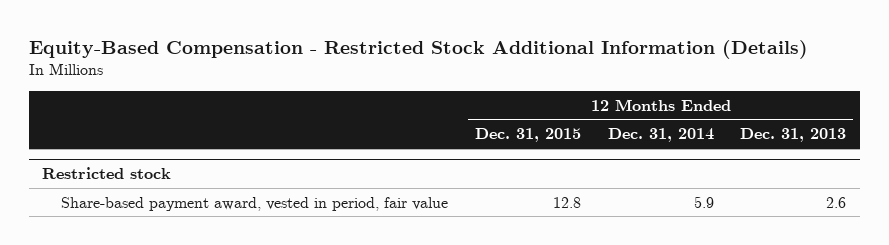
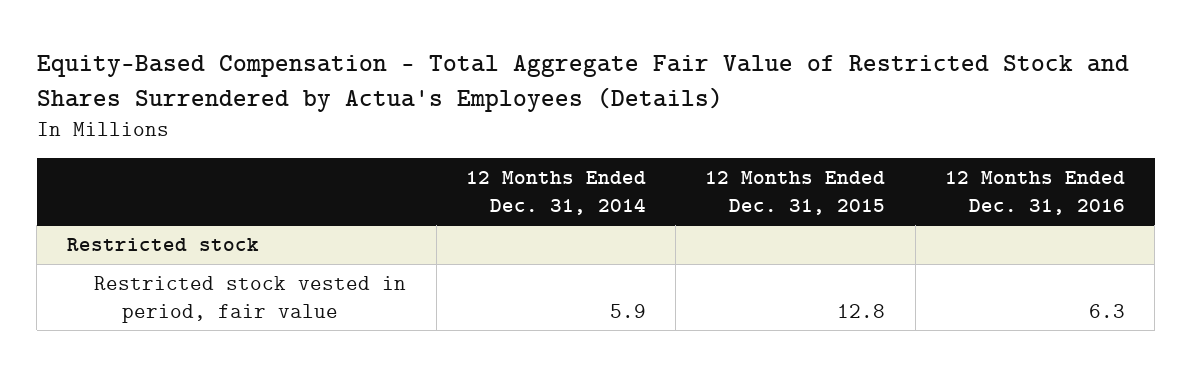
- Equity-Based Compensation - Restricted Stock Additional Information (Details)
+ Equity-Based Compensation - Total Aggregate Fair Value of Restricted Stock and Shares Surrendered by Actua's Employees (Details)
- | 12 Months Ended Dec. 31, 2015 | 12 Months Ended Dec. 31, 2014 | 12 Months Ended Dec. 31, 2013
+ | 12 Months Ended Dec. 31, 2014 | 12 Months Ended Dec. 31, 2015 | 12 Months Ended Dec. 31, 2016
@ Restricted stock
- Share-based payment award, vested in period, fair value | 12.8 | 5.9 | 2.6
+ Restricted stock vested in period, fair value | 5.9 | 12.8 | 6.3

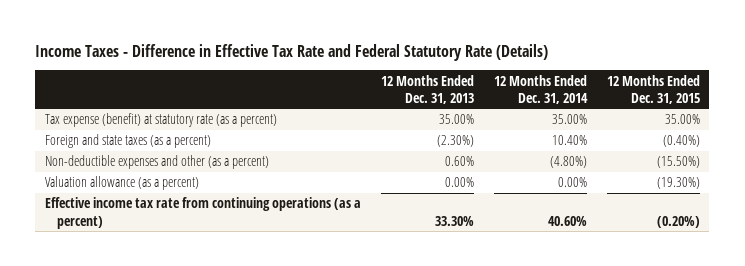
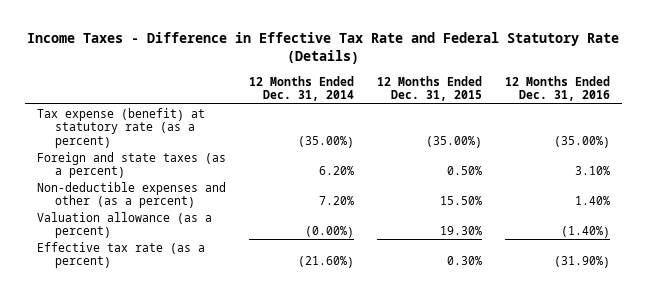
- | 12 Months Ended Dec. 31, 2013 | 12 Months Ended Dec. 31, 2014 | 12 Months Ended Dec. 31, 2015
+ | 12 Months Ended Dec. 31, 2014 | 12 Months Ended Dec. 31, 2015 | 12 Months Ended Dec. 31, 2016
- Tax expense (benefit) at statutory rate (as a percent) | 35.00% | 35.00% | 35.00%
- Foreign and state taxes (as a percent) | (2.30%) | 10.40% | (0.40%)
- Non-deductible expenses and other (as a percent) | 0.60% | (4.80%) | (15.50%)
- Valuation allowance (as a percent) | 0.00% | 0.00% | (19.30%)
- Effective income tax rate from continuing operations (as a percent) | 33.30% | 40.60% | (0.20%)
+ Tax expense (benefit) at statutory rate (as a percent) | (35.00%) | (35.00%) | (35.00%)
+ Foreign and state taxes (as a percent) | 6.20% | 0.50% | 3.10%
+ Non-deductible expenses and other (as a percent) | 7.20% | 15.50% | 1.40%
+ Valuation allowance (as a percent) | (0.00%) | 19.30% | (1.40%)
+ Effective tax rate (as a percent) | (21.60%) | 0.30% | (31.90%)

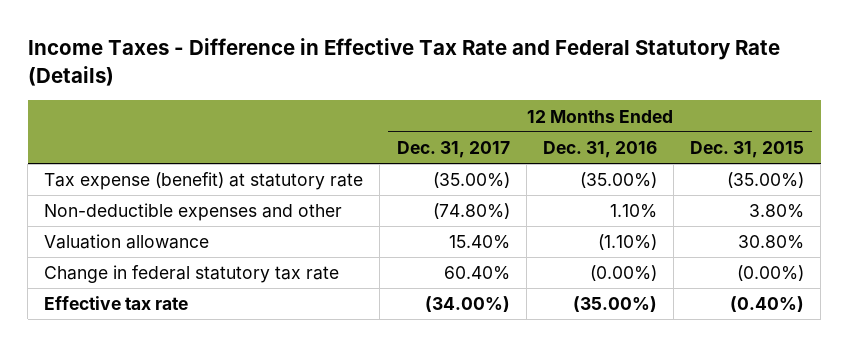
- | 12 Months Ended Dec. 31, 2014 | 12 Months Ended Dec. 31, 2015 | 12 Months Ended Dec. 31, 2016
+ | 12 Months Ended Dec. 31, 2017 | 12 Months Ended Dec. 31, 2016 | 12 Months Ended Dec. 31, 2015
- Tax expense (benefit) at statutory rate (as a percent) | (35.00%) | (35.00%) | (35.00%)
- Foreign and state taxes (as a percent) | 6.20% | 0.50% | 3.10%
- Non-deductible expenses and other (as a percent) | 7.20% | 15.50% | 1.40%
- Valuation allowance (as a percent) | (0.00%) | 19.30% | (1.40%)
- Effective tax rate (as a percent) | (21.60%) | 0.30% | (31.90%)
+ Tax expense (benefit) at statutory rate | (35.00%) | (35.00%) | (35.00%)
+ Non-deductible expenses and other | (74.80%) | 1.10% | 3.80%
+ Valuation allowance | 15.40% | (1.10%) | 30.80%
+ Change in federal statutory tax rate | 60.40% | (0.00%) | (0.00%)
+ Effective tax rate | (34.00%) | (35.00%) | (0.40%)

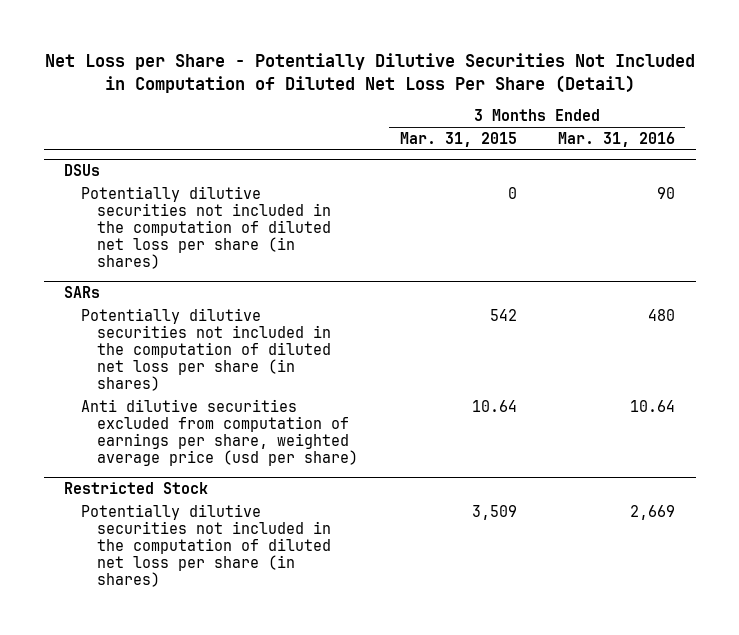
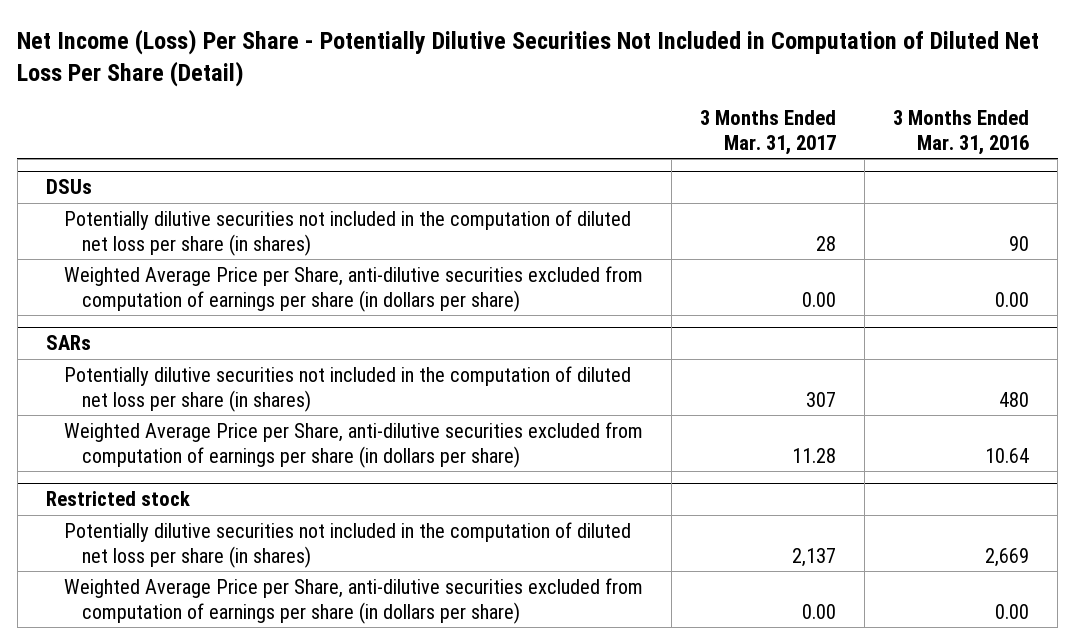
- Net Loss per Share - Potentially Dilutive Securities Not Included in Computation of Diluted Net Loss Per Share (Detail)
+ Net Income (Loss) Per Share - Potentially Dilutive Securities Not Included in Computation of Diluted Net Loss Per Share (Detail)
- | 3 Months Ended Mar. 31, 2015 | 3 Months Ended Mar. 31, 2016
+ | 3 Months Ended Mar. 31, 2017 | 3 Months Ended Mar. 31, 2016
@ DSUs
+ Weighted Average Price per Share, anti-dilutive securities excluded from computation of earnings per share (in dollars per share) | 0.00 | 0.00
@ SARs
- Anti dilutive securities excluded from computation of earnings per share, weighted average price (usd per share) | 10.64 | 10.64
- Restricted Stock
@ SARs
+ Weighted Average Price per Share, anti-dilutive securities excluded from computation of earnings per share (in dollars per share) | 11.28 | 10.64
+ Restricted stock
+ Weighted Average Price per Share, anti-dilutive securities excluded from computation of earnings per share (in dollars per share) | 0.00 | 0.00

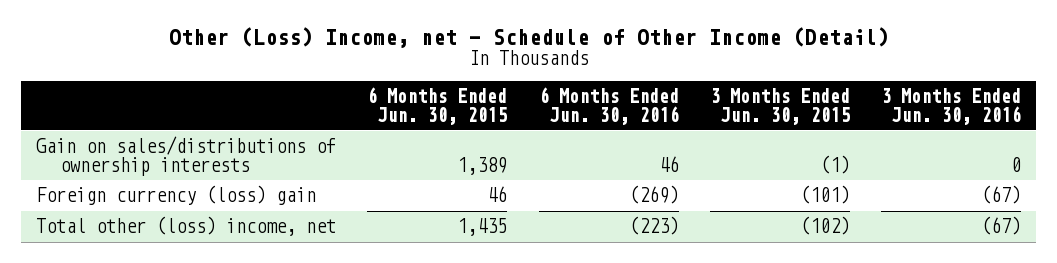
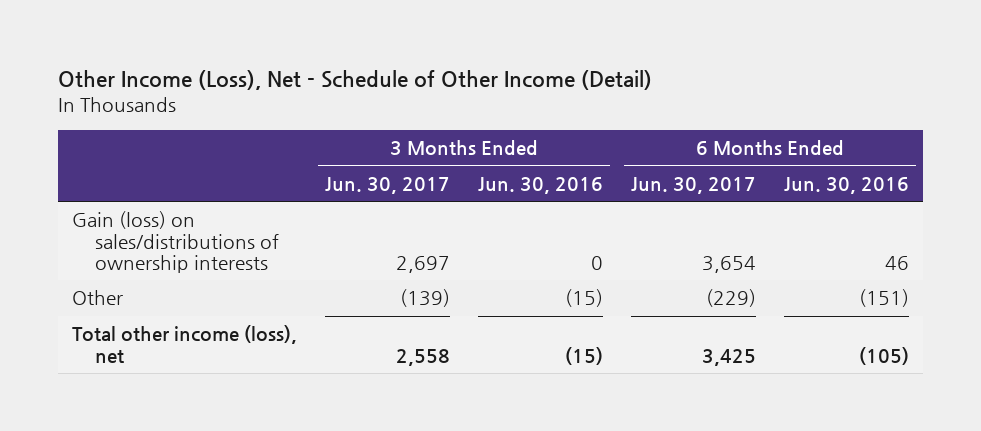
- Other (Loss) Income, net - Schedule of Other Income (Detail)
+ Other Income (Loss), Net - Schedule of Other Income (Detail)
- | 6 Months Ended Jun. 30, 2015 | 6 Months Ended Jun. 30, 2016 | 3 Months Ended Jun. 30, 2015 | 3 Months Ended Jun. 30, 2016
+ | 3 Months Ended Jun. 30, 2017 | 3 Months Ended Jun. 30, 2016 | 6 Months Ended Jun. 30, 2017 | 6 Months Ended Jun. 30, 2016
- Gain on sales/distributions of ownership interests | 1,389 | 46 | (1) | 0
- Foreign currency (loss) gain | 46 | (269) | (101) | (67)
- Total other (loss) income, net | 1,435 | (223) | (102) | (67)
+ Gain (loss) on sales/distributions of ownership interests | 2,697 | 0 | 3,654 | 46
+ Other | (139) | (15) | (229) | (151)
+ Total other income (loss), net | 2,558 | (15) | 3,425 | (105)

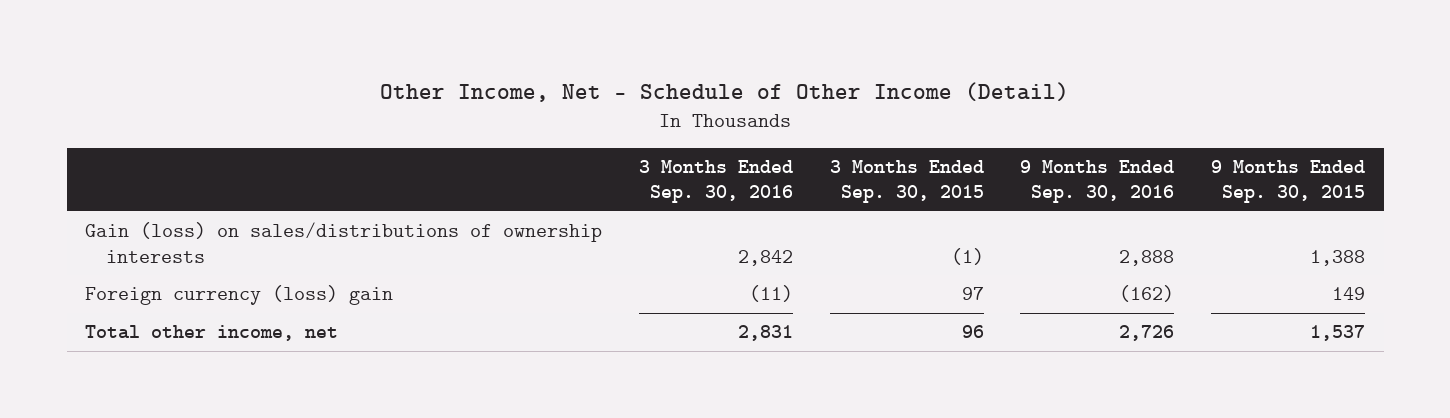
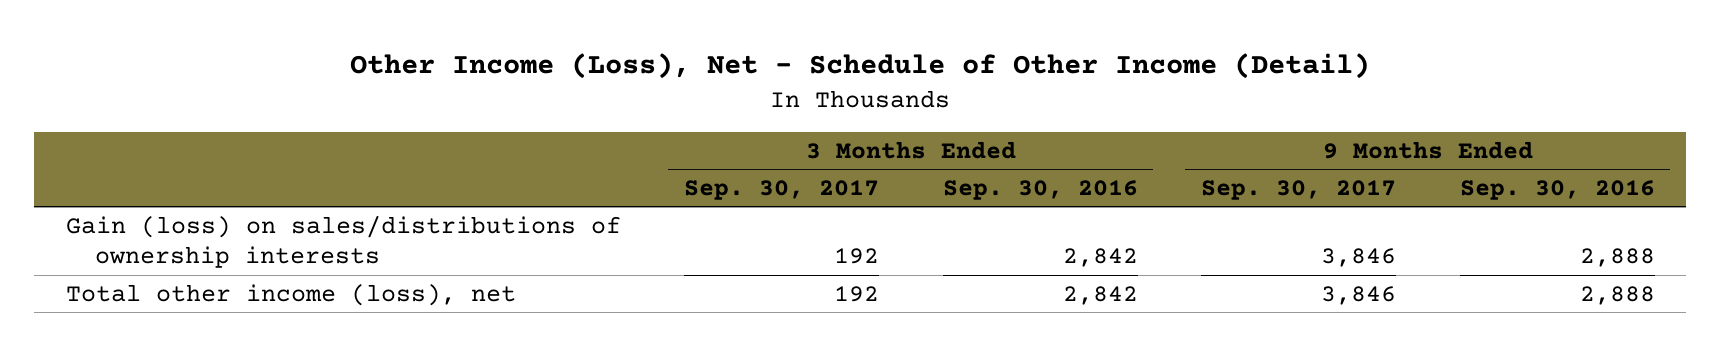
- Other Income, Net - Schedule of Other Income (Detail)
+ Other Income (Loss), Net - Schedule of Other Income (Detail)
- | 3 Months Ended Sep. 30, 2016 | 3 Months Ended Sep. 30, 2015 | 9 Months Ended Sep. 30, 2016 | 9 Months Ended Sep. 30, 2015
+ | 3 Months Ended Sep. 30, 2017 | 3 Months Ended Sep. 30, 2016 | 9 Months Ended Sep. 30, 2017 | 9 Months Ended Sep. 30, 2016
- Foreign currency (loss) gain | (11) | 97 | (162) | 149
- Total other income, net | 2,831 | 96 | 2,726 | 1,537
+ Total other income (loss), net | 192 | 2,842 | 3,846 | 2,888

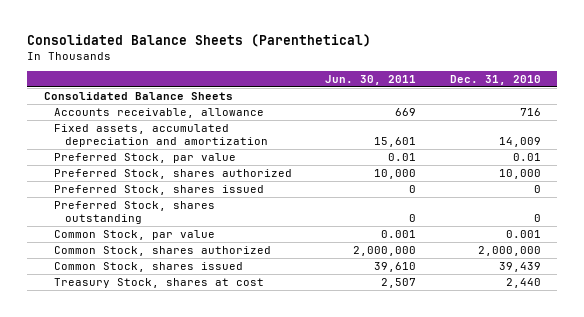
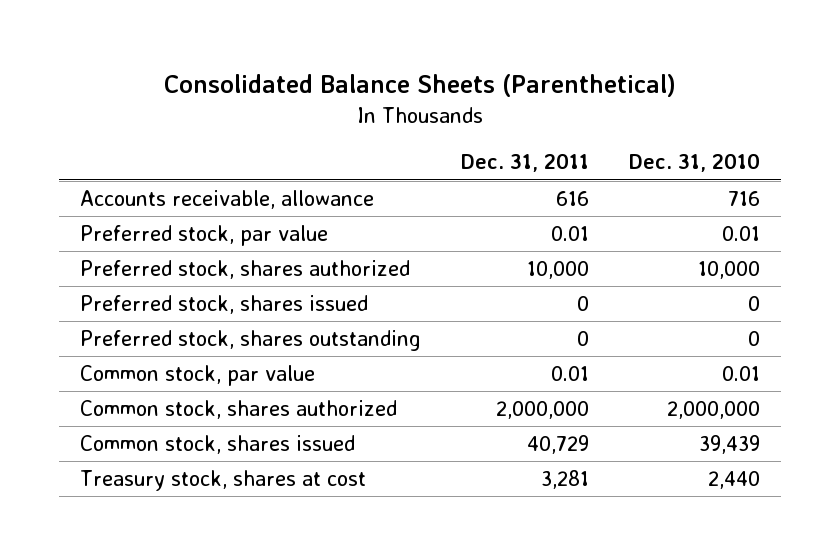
- | Jun. 30, 2011 | Dec. 31, 2010
+ | Dec. 31, 2011 | Dec. 31, 2010
- Consolidated Balance Sheets
- Fixed assets, accumulated depreciation and amortization | 15,601 | 14,009
- Preferred Stock, par value | 0.01 | 0.01
- Preferred Stock, shares authorized | 10,000 | 10,000
- Preferred Stock, shares issued | 0 | 0
- Preferred Stock, shares outstanding | 0 | 0
- Common Stock, par value | 0.001 | 0.001
- Common Stock, shares authorized | 2,000,000 | 2,000,000
- Common Stock, shares issued | 39,610 | 39,439
- Treasury Stock, shares at cost | 2,507 | 2,440
+ Preferred stock, par value | 0.01 | 0.01
+ Preferred stock, shares authorized | 10,000 | 10,000
+ Preferred stock, shares issued | 0 | 0
+ Preferred stock, shares outstanding | 0 | 0
+ Common stock, par value | 0.01 | 0.01
+ Common stock, shares authorized | 2,000,000 | 2,000,000
+ Common stock, shares issued | 40,729 | 39,439
+ Treasury stock, shares at cost | 3,281 | 2,440

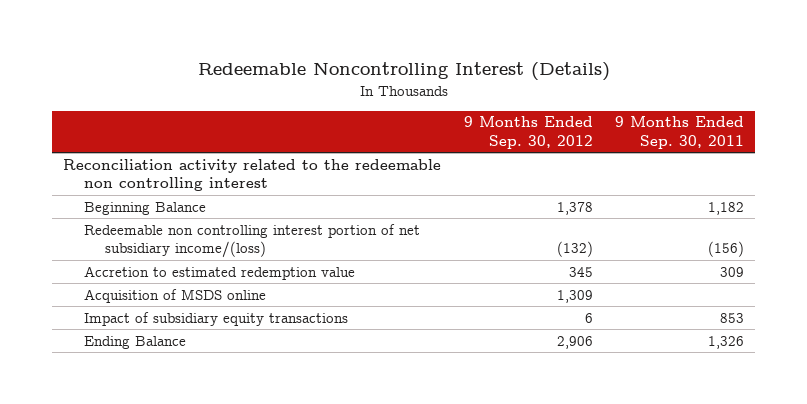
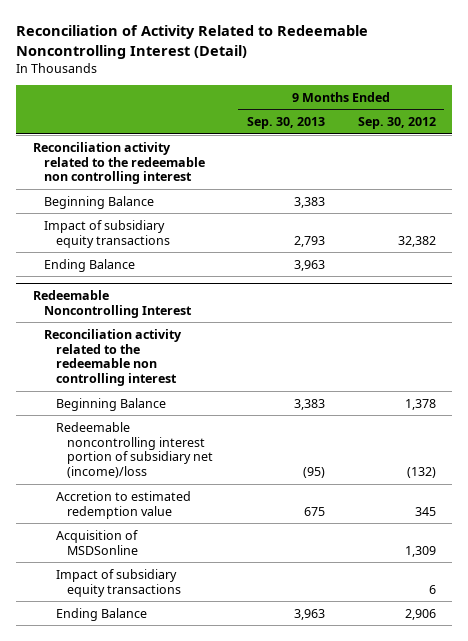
- Redeemable Noncontrolling Interest (Details)
+ Reconciliation of Activity Related to Redeemable Noncontrolling Interest (Detail)
- | 9 Months Ended Sep. 30, 2012 | 9 Months Ended Sep. 30, 2011
+ | 9 Months Ended Sep. 30, 2013 | 9 Months Ended Sep. 30, 2012
+ Beginning Balance | 3,383 |
+ Impact of subsidiary equity transactions | 2,793 | 32,382
+ Ending Balance | 3,963 |
+ Redeemable Noncontrolling Interest
+ Reconciliation activity related to the redeemable non controlling interest
- Redeemable non controlling interest portion of net subsidiary income/(loss) | (132) | (156)
+ Redeemable noncontrolling interest portion of subsidiary net (income)/loss | (95) | (132)
- Acquisition of MSDS online | 1,309 |
+ Acquisition of MSDSonline | | 1,309

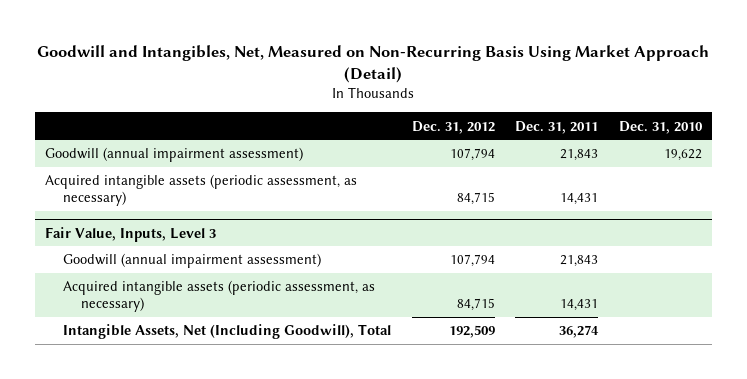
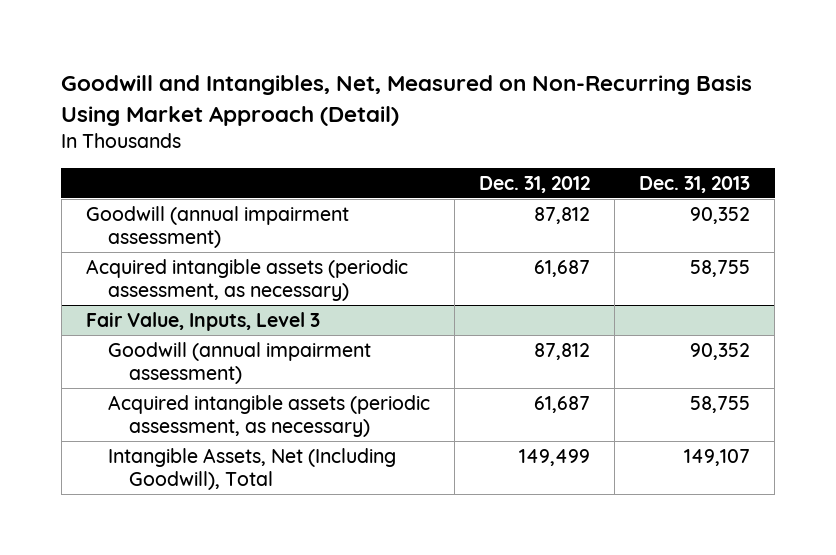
- | Dec. 31, 2012 | Dec. 31, 2011 | Dec. 31, 2010
+ | Dec. 31, 2012 | Dec. 31, 2013
- Goodwill (annual impairment assessment) | 107,794 | 21,843 | 19,622
- Acquired intangible assets (periodic assessment, as necessary) | 84,715 | 14,431 |
+ Goodwill (annual impairment assessment) | 87,812 | 90,352
+ Acquired intangible assets (periodic assessment, as necessary) | 61,687 | 58,755
@ Fair Value, Inputs, Level 3
- Goodwill (annual impairment assessment) | 107,794 | 21,843 |
- Acquired intangible assets (periodic assessment, as necessary) | 84,715 | 14,431 |
- Intangible Assets, Net (Including Goodwill), Total | 192,509 | 36,274 |
+ Goodwill (annual impairment assessment) | 87,812 | 90,352
+ Acquired intangible assets (periodic assessment, as necessary) | 61,687 | 58,755
+ Intangible Assets, Net (Including Goodwill), Total | 149,499 | 149,107

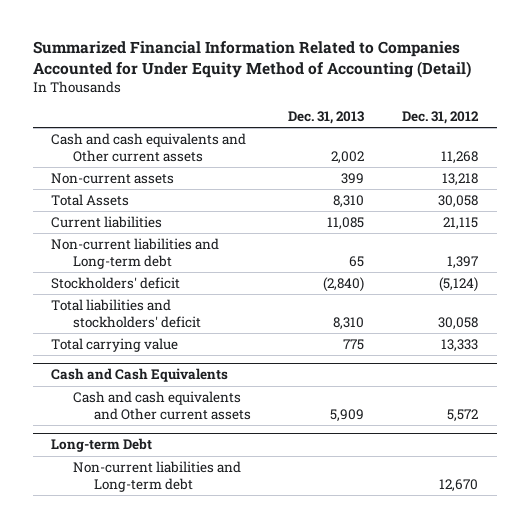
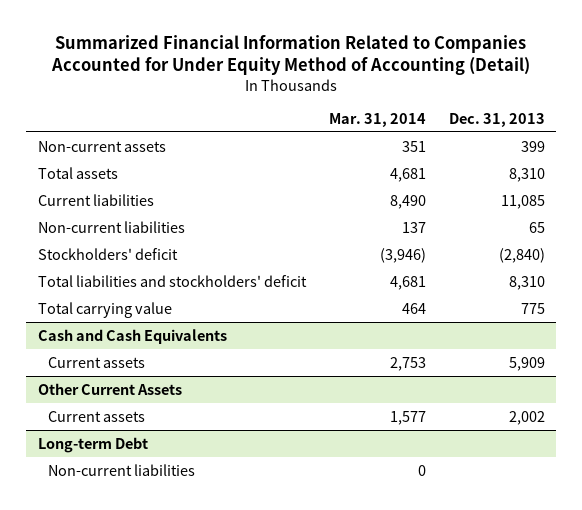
- | Dec. 31, 2013 | Dec. 31, 2012
+ | Mar. 31, 2014 | Dec. 31, 2013
- Cash and cash equivalents and Other current assets | 2,002 | 11,268
- Total Assets | 8,310 | 30,058
+ Total assets | 4,681 | 8,310
- Non-current liabilities and Long-term debt | 65 | 1,397
+ Non-current liabilities | 137 | 65
@ Cash and Cash Equivalents
- Cash and cash equivalents and Other current assets | 5,909 | 5,572
+ Current assets | 2,753 | 5,909
+ Other Current Assets
+ Current assets | 1,577 | 2,002
@ Long-term Debt
- Non-current liabilities and Long-term debt | | 12,670
+ Non-current liabilities | 0 |

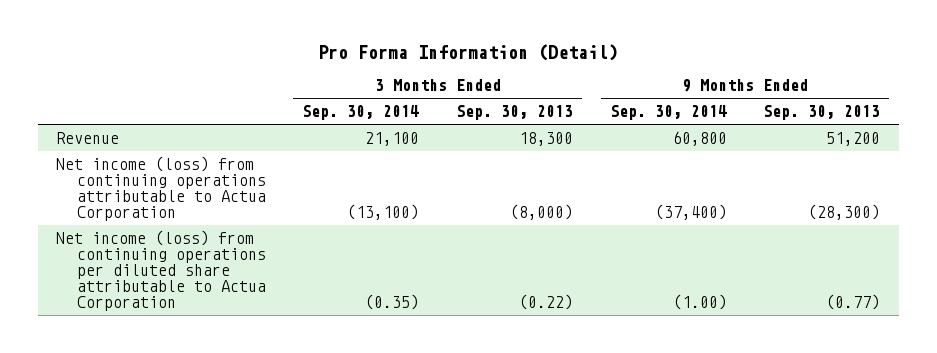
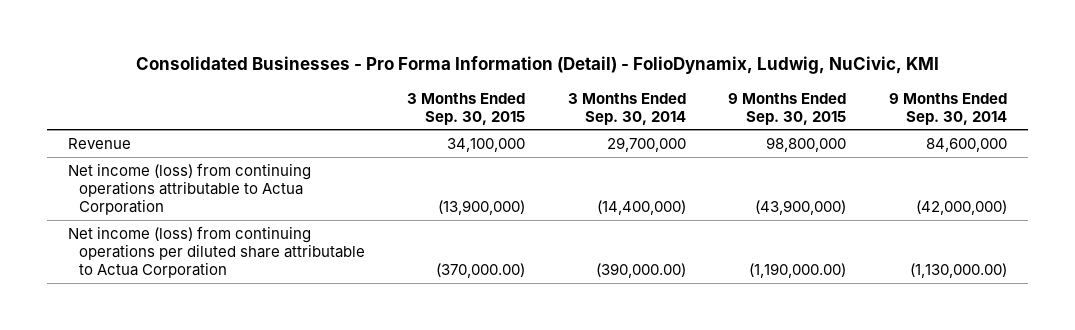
- Pro Forma Information (Detail)
+ Consolidated Businesses - Pro Forma Information (Detail) - FolioDynamix, Ludwig, NuCivic, KMI
- | 3 Months Ended Sep. 30, 2014 | 3 Months Ended Sep. 30, 2013 | 9 Months Ended Sep. 30, 2014 | 9 Months Ended Sep. 30, 2013
+ | 3 Months Ended Sep. 30, 2015 | 3 Months Ended Sep. 30, 2014 | 9 Months Ended Sep. 30, 2015 | 9 Months Ended Sep. 30, 2014
- Revenue | 21,100 | 18,300 | 60,800 | 51,200
- Net income (loss) from continuing operations attributable to Actua Corporation | (13,100) | (8,000) | (37,400) | (28,300)
- Net income (loss) from continuing operations per diluted share attributable to Actua Corporation | (0.35) | (0.22) | (1.00) | (0.77)
+ Revenue | 34,100,000 | 29,700,000 | 98,800,000 | 84,600,000
+ Net income (loss) from continuing operations attributable to Actua Corporation | (13,900,000) | (14,400,000) | (43,900,000) | (42,000,000)
+ Net income (loss) from continuing operations per diluted share attributable to Actua Corporation | (370,000.00) | (390,000.00) | (1,190,000.00) | (1,130,000.00)

